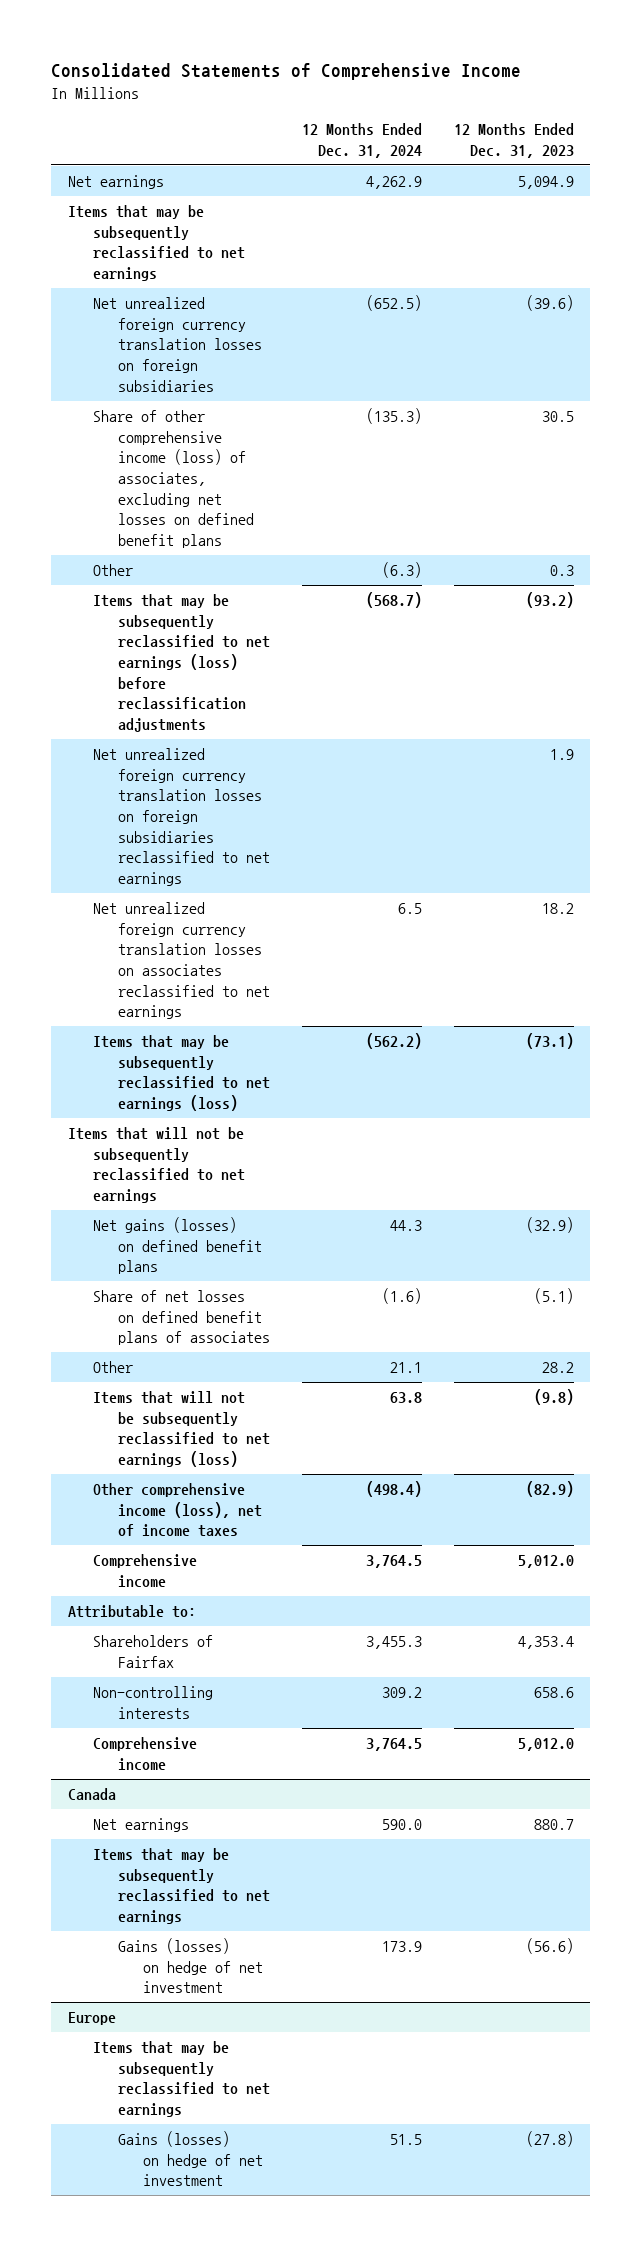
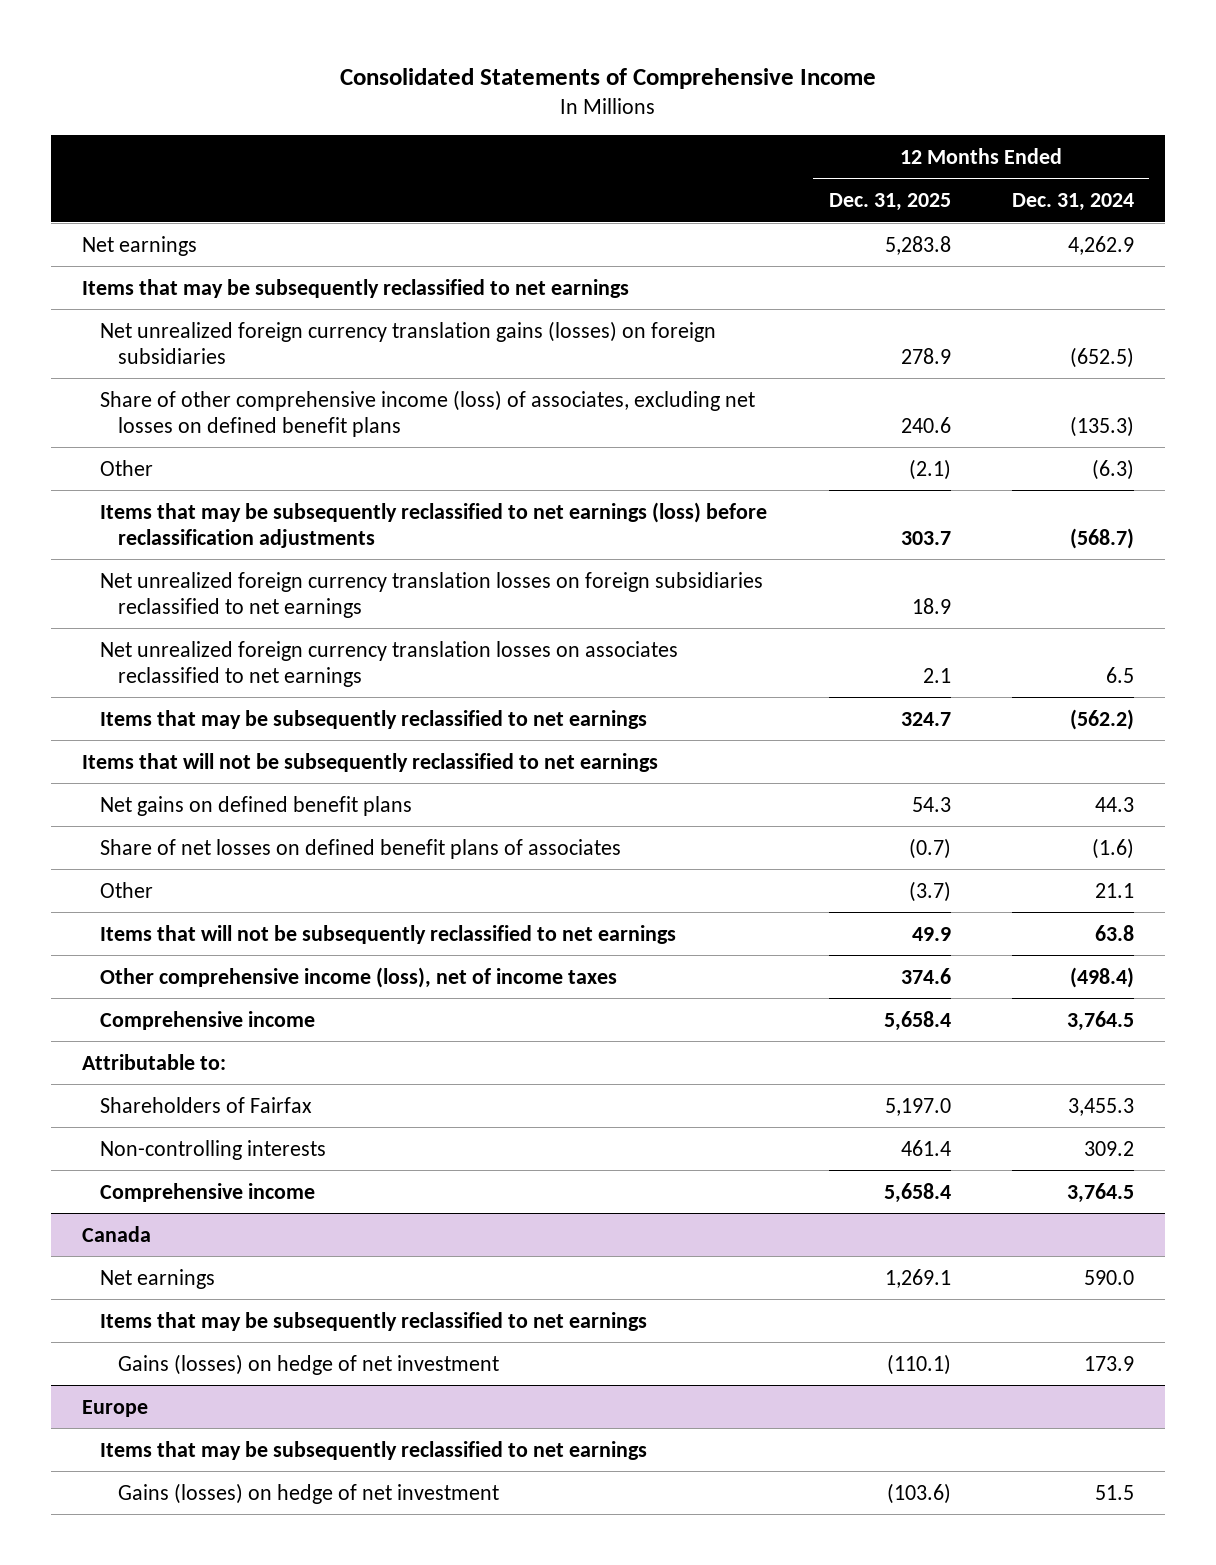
- | 12 Months Ended Dec. 31, 2024 | 12 Months Ended Dec. 31, 2023
+ | 12 Months Ended Dec. 31, 2025 | 12 Months Ended Dec. 31, 2024
- Net unrealized foreign currency translation losses on foreign subsidiaries | (652.5) | (39.6)
+ Net unrealized foreign currency translation gains (losses) on foreign subsidiaries | 278.9 | (652.5)
- Items that may be subsequently reclassified to net earnings (loss) | (562.2) | (73.1)
+ Items that may be subsequently reclassified to net earnings | 324.7 | (562.2)
- Net gains (losses) on defined benefit plans | 44.3 | (32.9)
+ Net gains on defined benefit plans | 54.3 | 44.3
- Items that will not be subsequently reclassified to net earnings (loss) | 63.8 | (9.8)
+ Items that will not be subsequently reclassified to net earnings | 49.9 | 63.8

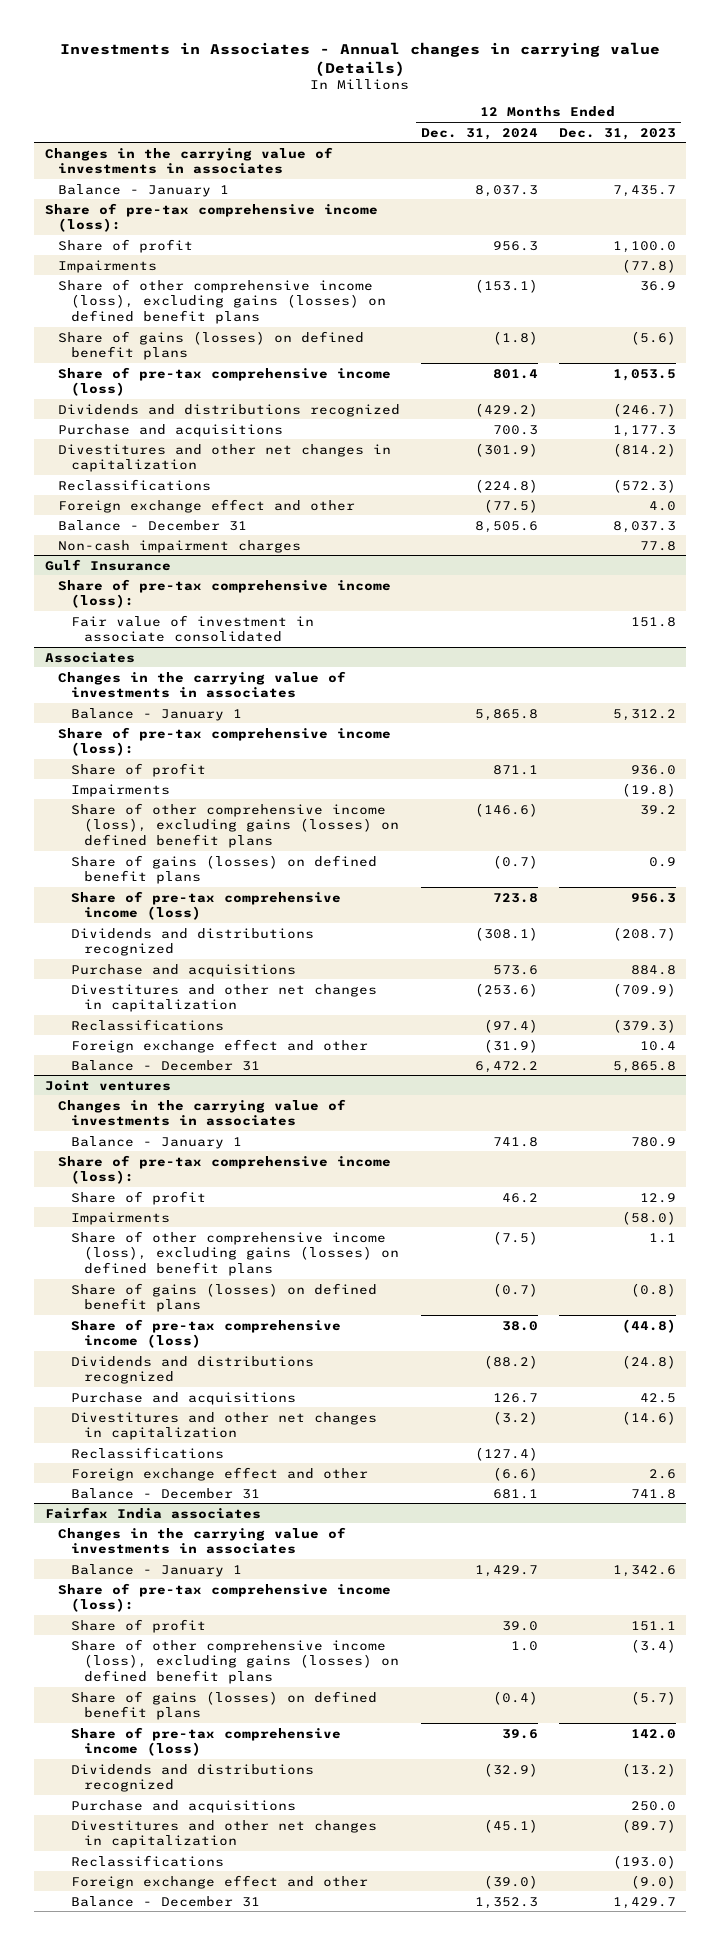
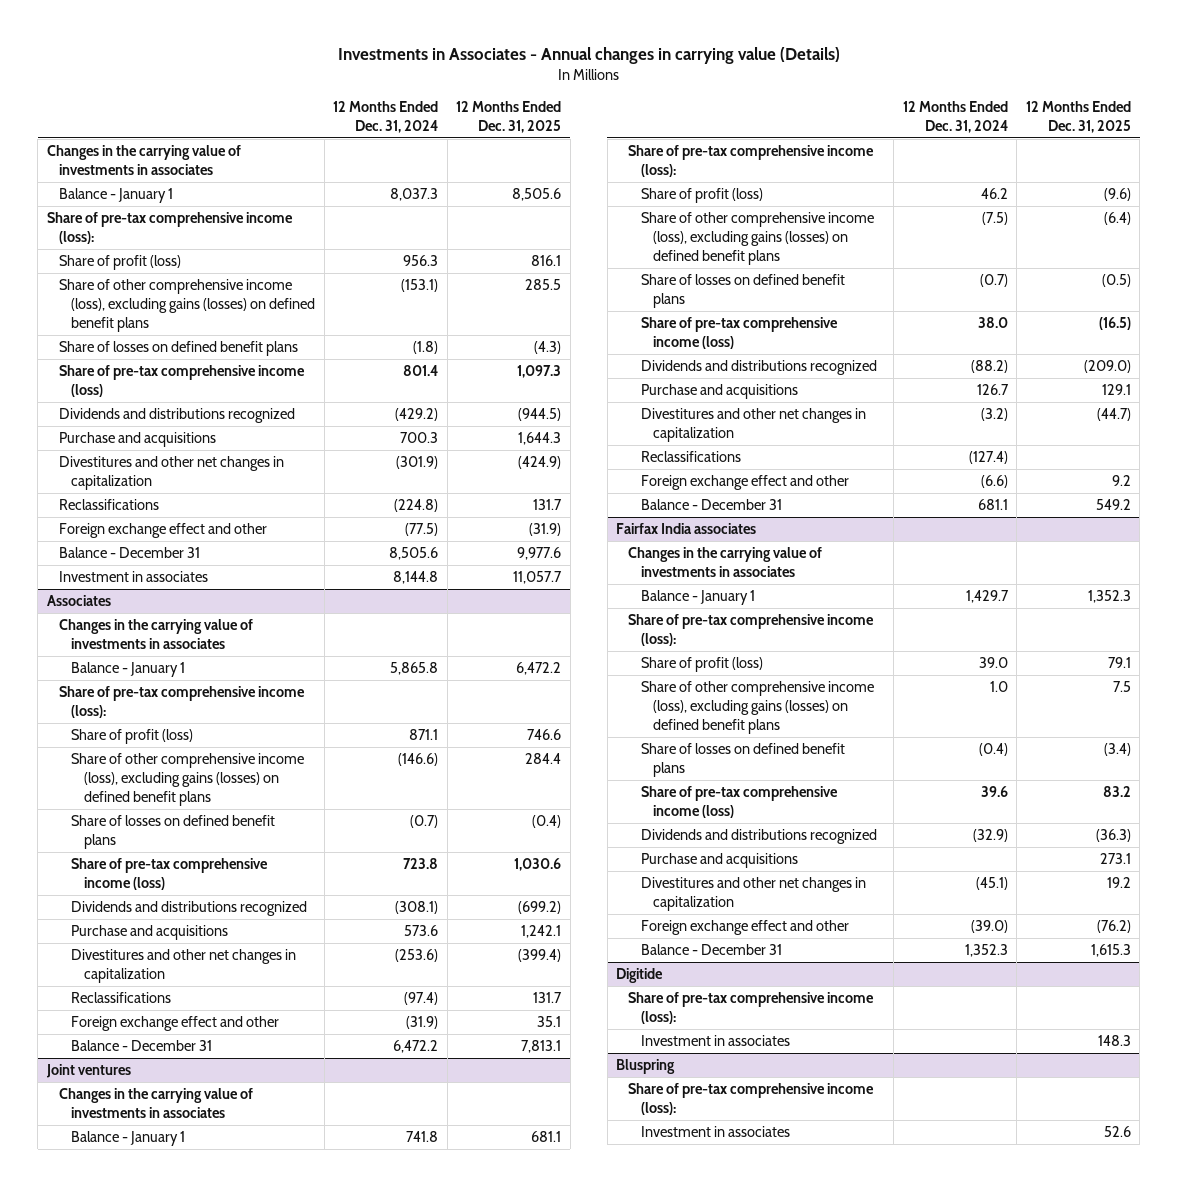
- | 12 Months Ended Dec. 31, 2024 | 12 Months Ended Dec. 31, 2023
+ | 12 Months Ended Dec. 31, 2024 | 12 Months Ended Dec. 31, 2025
- Share of profit | 956.3 | 1,100.0
- Impairments | | (77.8)
+ Share of profit (loss) | 956.3 | 816.1
- Share of gains (losses) on defined benefit plans | (1.8) | (5.6)
+ Share of losses on defined benefit plans | (1.8) | (4.3)
- Non-cash impairment charges | | 77.8
- Gulf Insurance
- Share of pre-tax comprehensive income (loss):
- Fair value of investment in associate consolidated | | 151.8
+ Investment in associates | 8,144.8 | 11,057.7
@ Associates
- Share of profit | 871.1 | 936.0
- Impairments | | (19.8)
+ Share of profit (loss) | 871.1 | 746.6
- Share of gains (losses) on defined benefit plans | (0.7) | 0.9
+ Share of losses on defined benefit plans | (0.7) | (0.4)
@ Joint ventures
- Share of profit | 46.2 | 12.9
- Impairments | | (58.0)
+ Share of profit (loss) | 46.2 | (9.6)
- Share of gains (losses) on defined benefit plans | (0.7) | (0.8)
+ Share of losses on defined benefit plans | (0.7) | (0.5)
@ Fairfax India associates
- Share of profit | 39.0 | 151.1
+ Share of profit (loss) | 39.0 | 79.1
- Share of gains (losses) on defined benefit plans | (0.4) | (5.7)
+ Share of losses on defined benefit plans | (0.4) | (3.4)
- Reclassifications | | (193.0)
+ Digitide
+ Share of pre-tax comprehensive income (loss):
+ Investment in associates | | 148.3
+ Bluspring
+ Share of pre-tax comprehensive income (loss):
+ Investment in associates | | 52.6

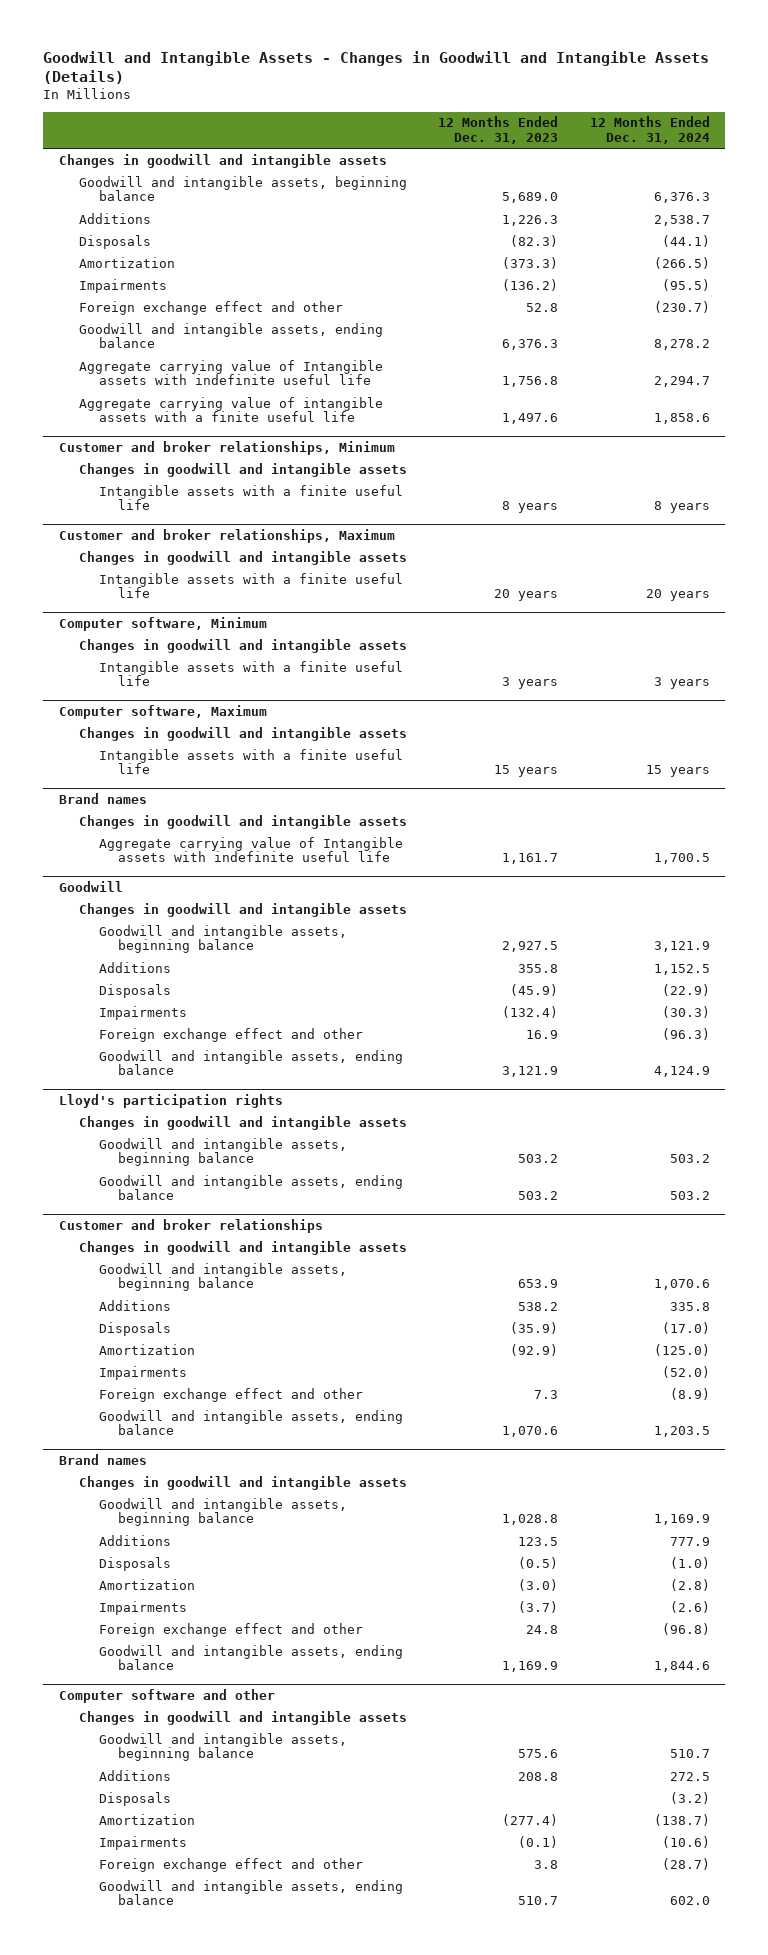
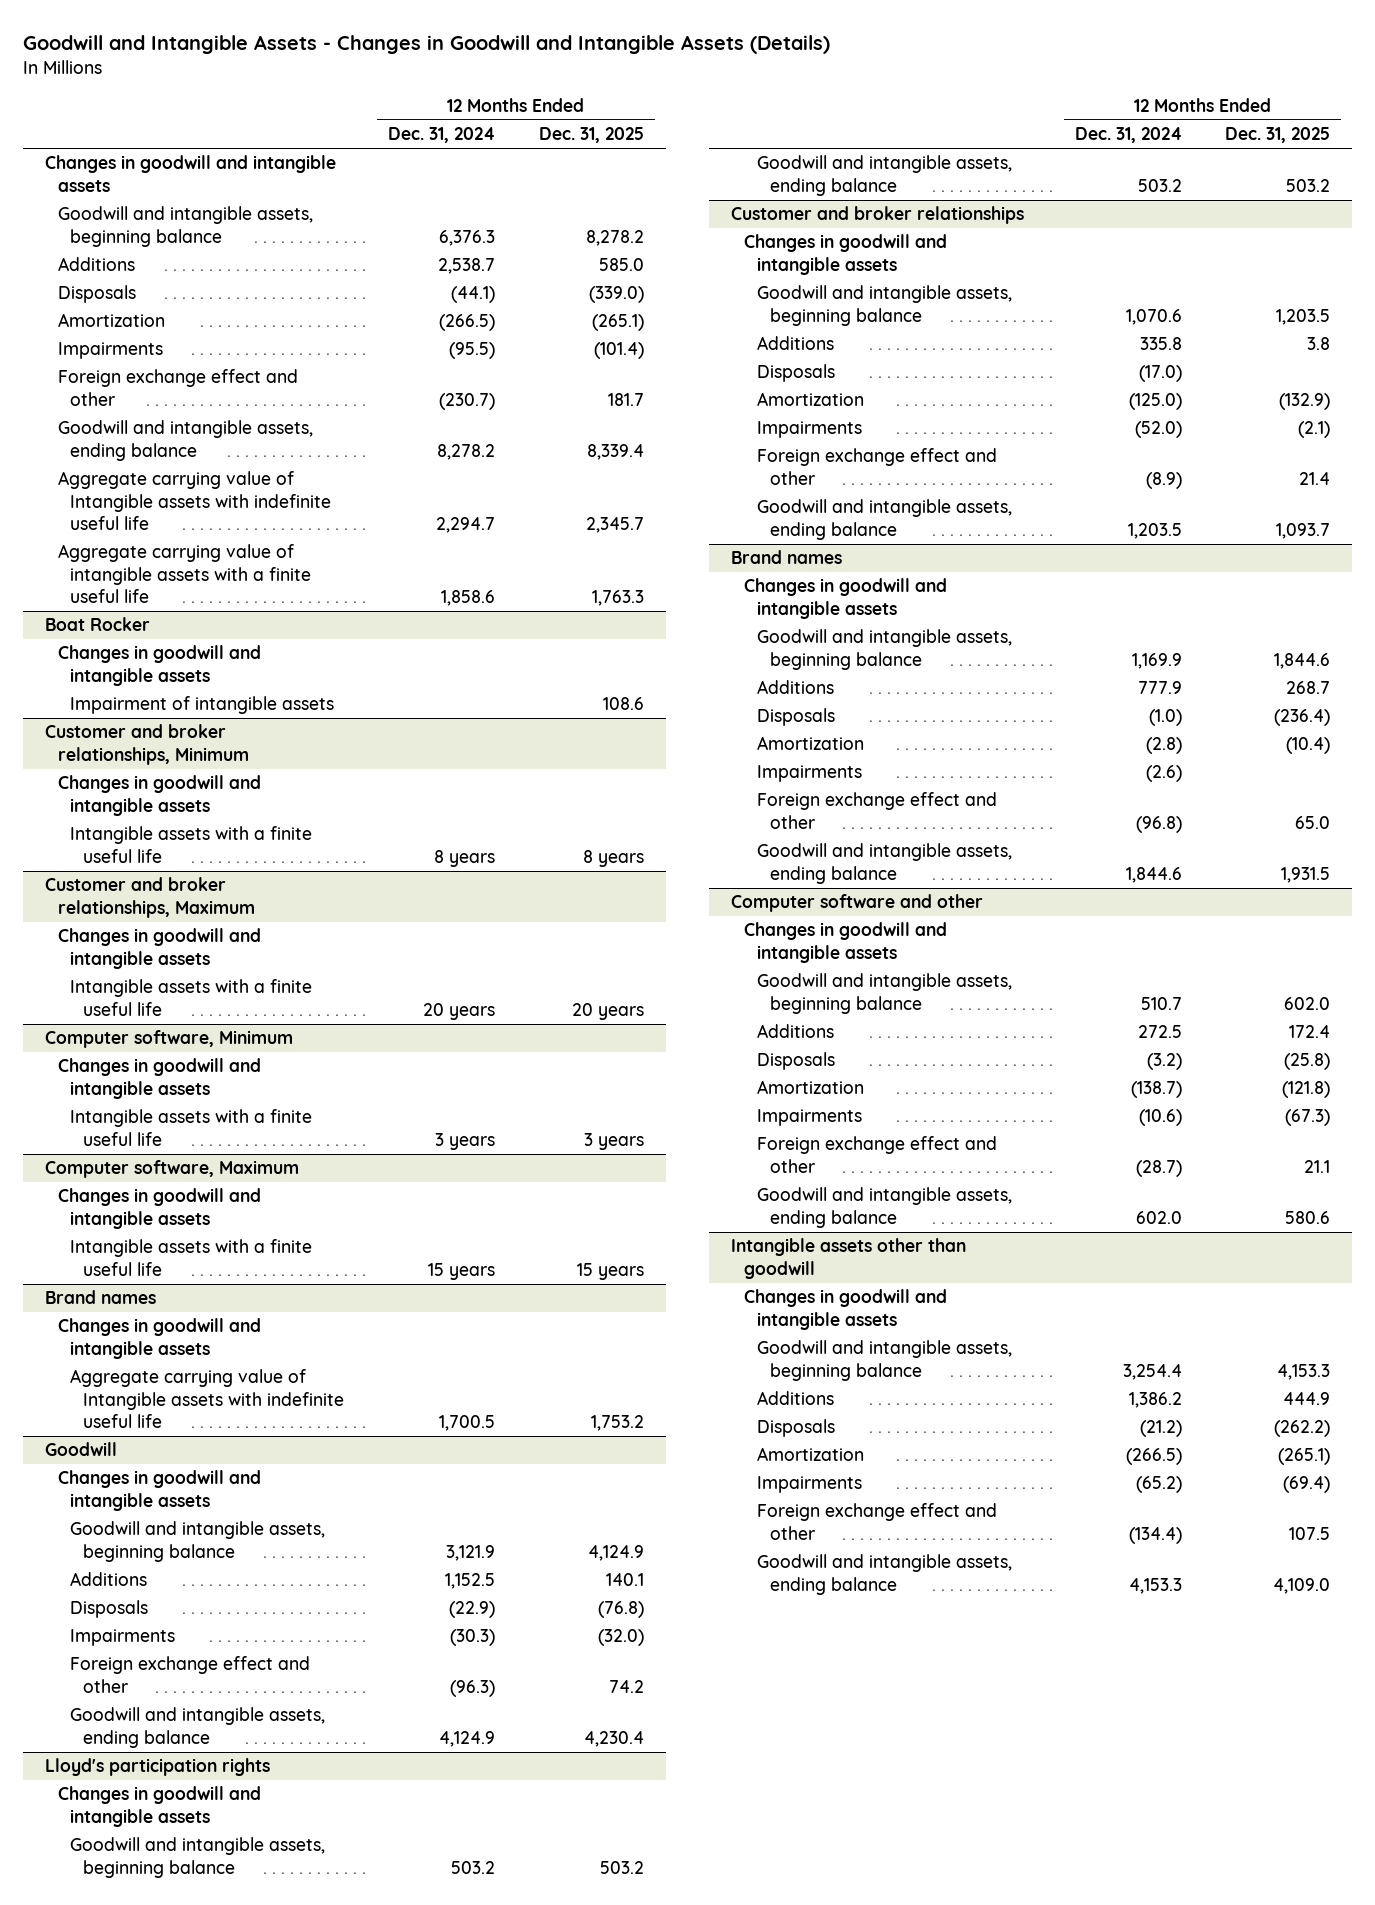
- | 12 Months Ended Dec. 31, 2023 | 12 Months Ended Dec. 31, 2024
+ | 12 Months Ended Dec. 31, 2024 | 12 Months Ended Dec. 31, 2025
+ Boat Rocker
+ Changes in goodwill and intangible assets
+ Impairment of intangible assets | | 108.6
+ Intangible assets other than goodwill
+ Changes in goodwill and intangible assets
+ Goodwill and intangible assets, beginning balance | 3,254.4 | 4,153.3
+ Additions | 1,386.2 | 444.9
+ Disposals | (21.2) | (262.2)
+ Amortization | (266.5) | (265.1)
+ Impairments | (65.2) | (69.4)
+ Foreign exchange effect and other | (134.4) | 107.5
+ Goodwill and intangible assets, ending balance | 4,153.3 | 4,109.0

